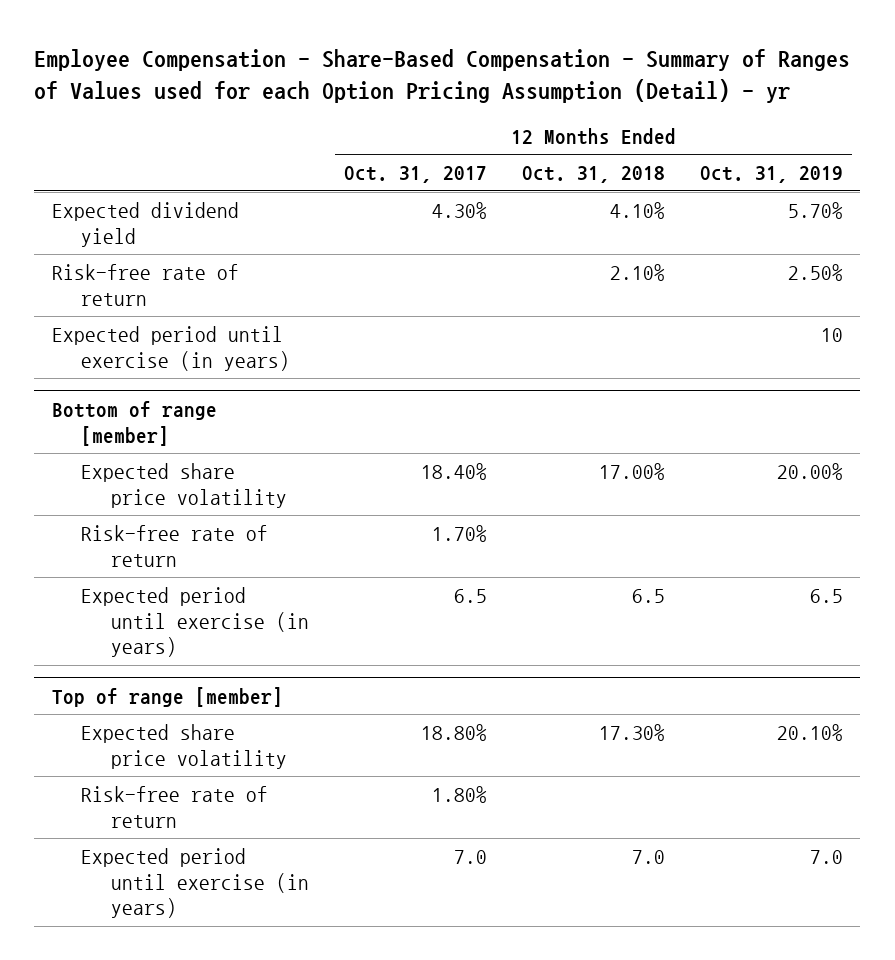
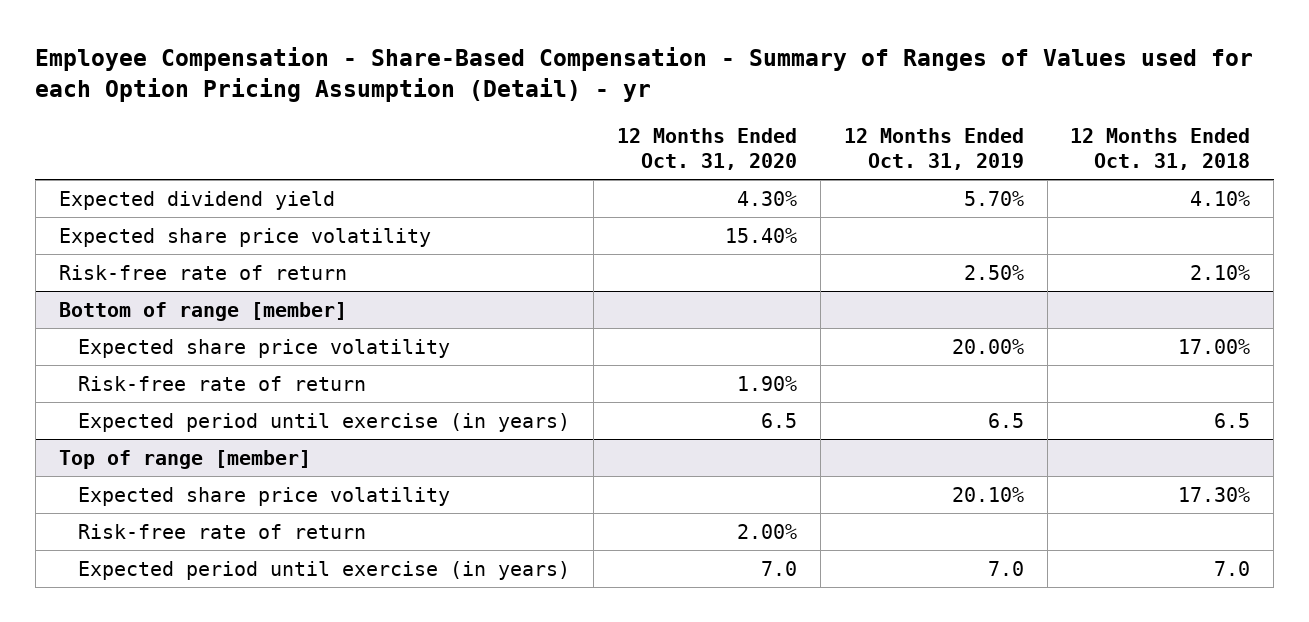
- | 12 Months Ended Oct. 31, 2017 | 12 Months Ended Oct. 31, 2018 | 12 Months Ended Oct. 31, 2019
+ | 12 Months Ended Oct. 31, 2020 | 12 Months Ended Oct. 31, 2019 | 12 Months Ended Oct. 31, 2018
+ Expected share price volatility | 15.40% | |
- Expected period until exercise (in years) | | | 10

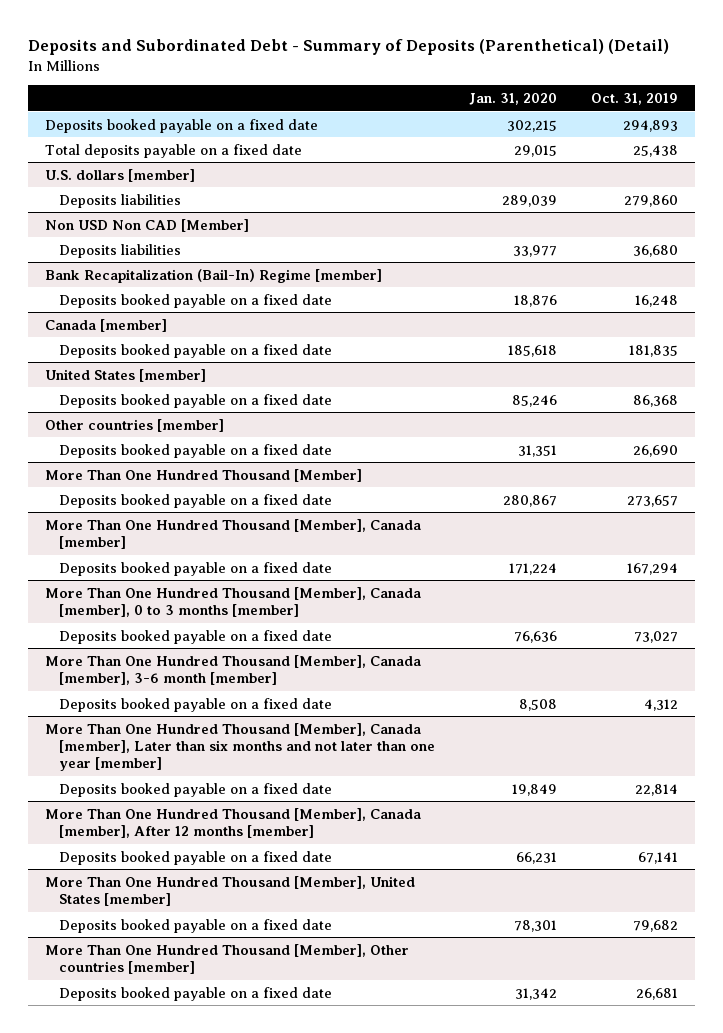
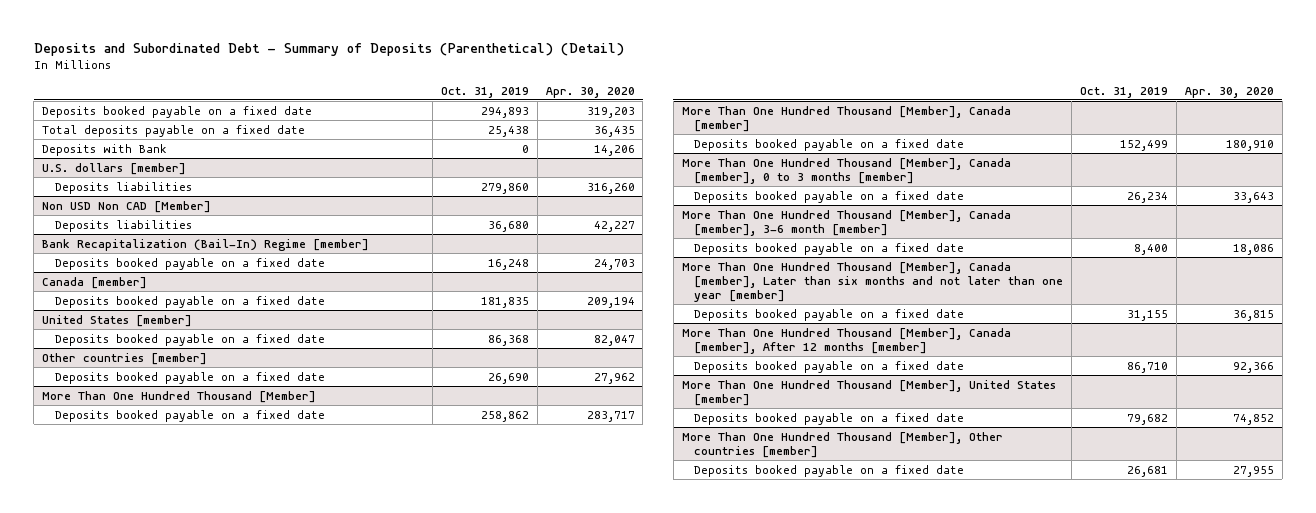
- | Jan. 31, 2020 | Oct. 31, 2019
+ | Oct. 31, 2019 | Apr. 30, 2020
+ Deposits with Bank | 0 | 14,206
@ More Than One Hundred Thousand [Member]
- Deposits booked payable on a fixed date | 280,867 | 273,657
+ Deposits booked payable on a fixed date | 258,862 | 283,717
@ More Than One Hundred Thousand [Member], Canada [member]
- Deposits booked payable on a fixed date | 171,224 | 167,294
+ Deposits booked payable on a fixed date | 152,499 | 180,910
@ More Than One Hundred Thousand [Member], Canada [member], 0 to 3 months [member]
- Deposits booked payable on a fixed date | 76,636 | 73,027
+ Deposits booked payable on a fixed date | 26,234 | 33,643
@ More Than One Hundred Thousand [Member], Canada [member], 3-6 month [member]
- Deposits booked payable on a fixed date | 8,508 | 4,312
+ Deposits booked payable on a fixed date | 8,400 | 18,086
@ More Than One Hundred Thousand [Member], Canada [member], Later than six months and not later than one year [member]
- Deposits booked payable on a fixed date | 19,849 | 22,814
+ Deposits booked payable on a fixed date | 31,155 | 36,815
@ More Than One Hundred Thousand [Member], Canada [member], After 12 months [member]
- Deposits booked payable on a fixed date | 66,231 | 67,141
+ Deposits booked payable on a fixed date | 86,710 | 92,366

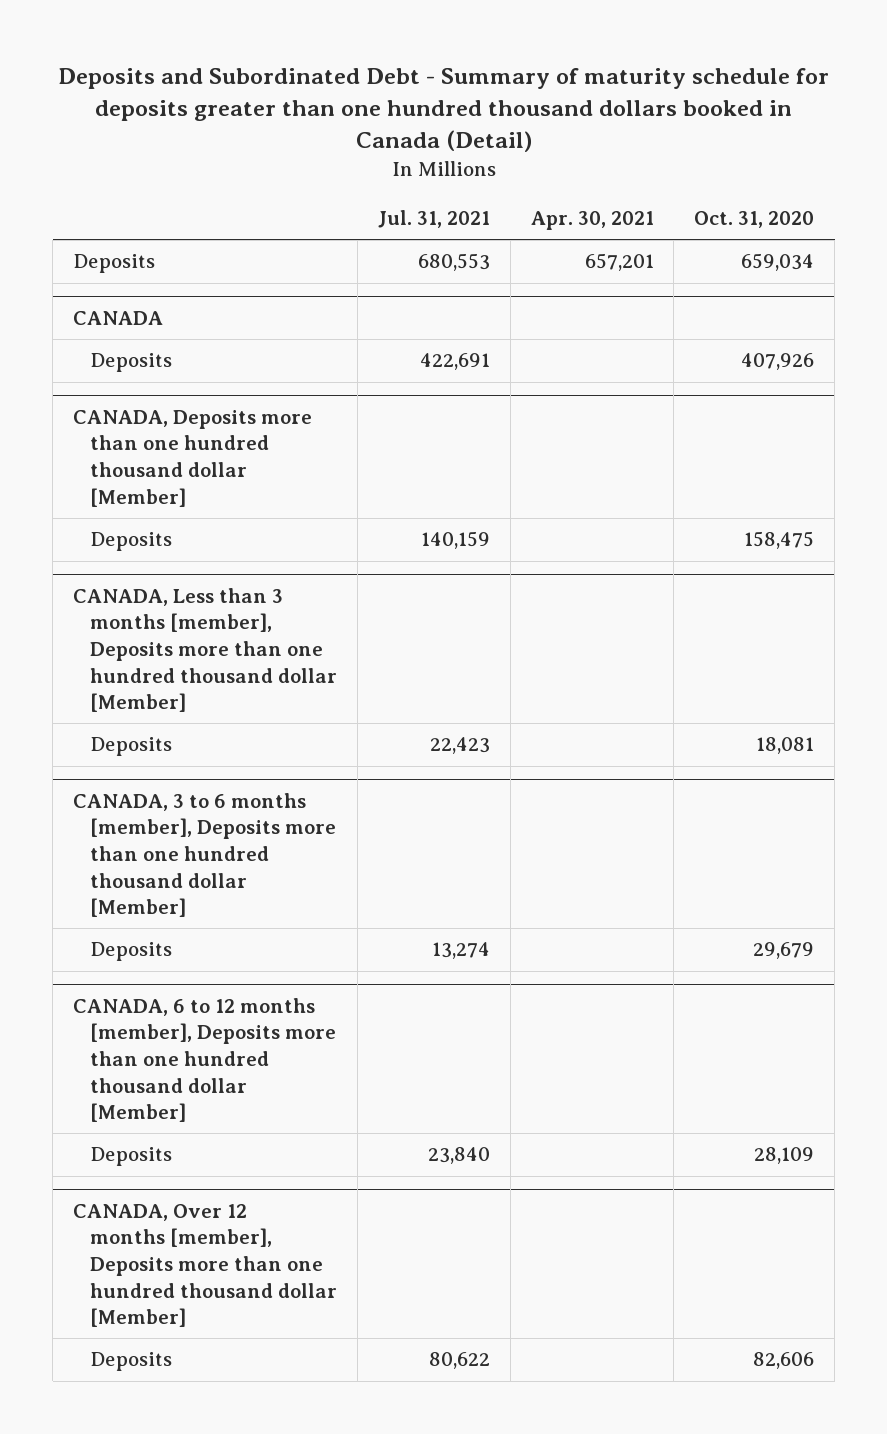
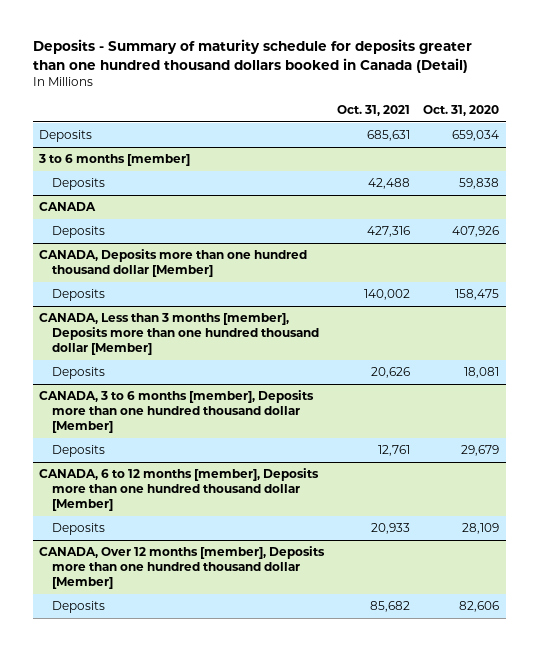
- Deposits and Subordinated Debt - Summary of maturity schedule for deposits greater than one hundred thousand dollars booked in Canada (Detail)
+ Deposits - Summary of maturity schedule for deposits greater than one hundred thousand dollars booked in Canada (Detail)
- | Jul. 31, 2021 | Apr. 30, 2021 | Oct. 31, 2020
+ | Oct. 31, 2021 | Oct. 31, 2020
+ 3 to 6 months [member]
+ Deposits | 42,488 | 59,838

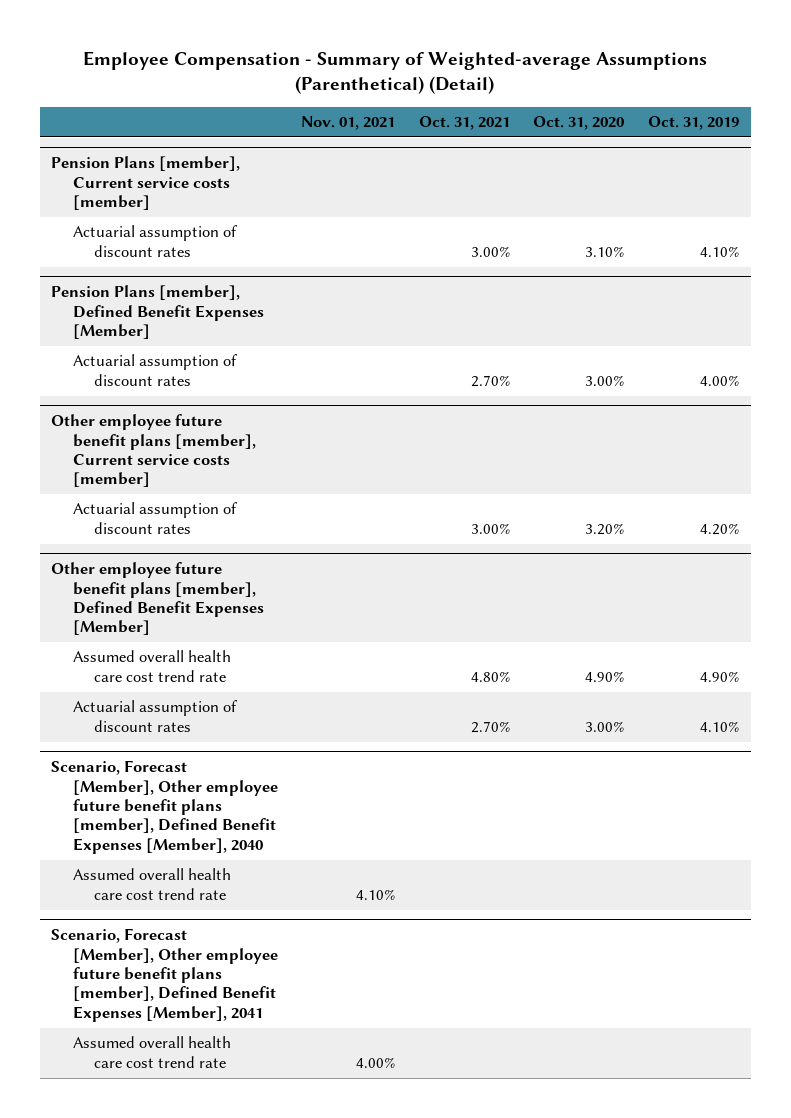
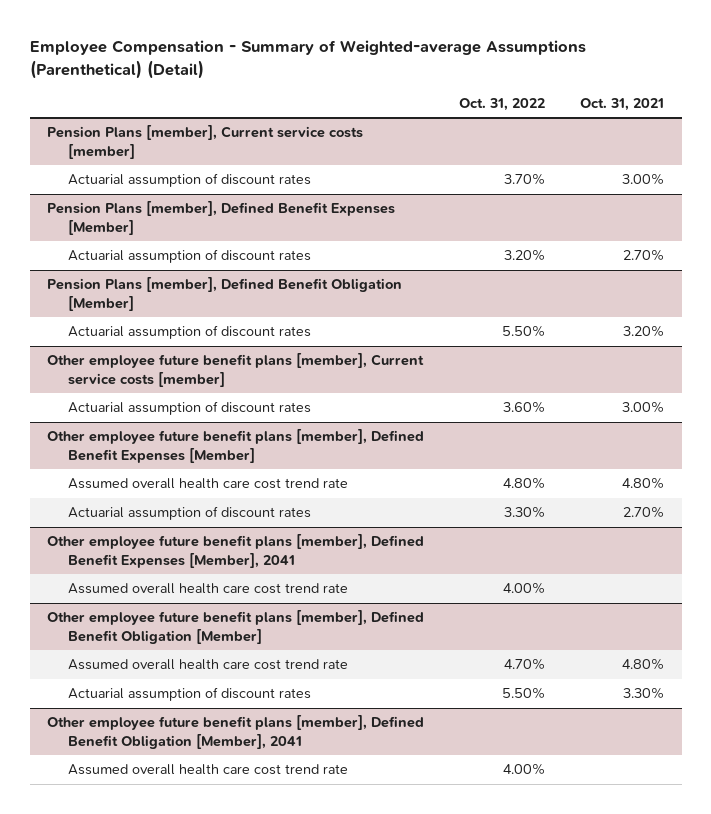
- | Nov. 01, 2021 | Oct. 31, 2021 | Oct. 31, 2020 | Oct. 31, 2019
+ | Oct. 31, 2022 | Oct. 31, 2021
+ Pension Plans [member], Defined Benefit Obligation [Member]
+ Actuarial assumption of discount rates | 5.50% | 3.20%
- Scenario, Forecast [Member], Other employee future benefit plans [member], Defined Benefit Expenses [Member], 2040
+ Other employee future benefit plans [member], Defined Benefit Expenses [Member], 2041
- Scenario, Forecast [Member], Other employee future benefit plans [member], Defined Benefit Expenses [Member], 2041
+ Other employee future benefit plans [member], Defined Benefit Obligation [Member]
+ Assumed overall health care cost trend rate | 4.70% | 4.80%
+ Actuarial assumption of discount rates | 5.50% | 3.30%
+ Other employee future benefit plans [member], Defined Benefit Obligation [Member], 2041

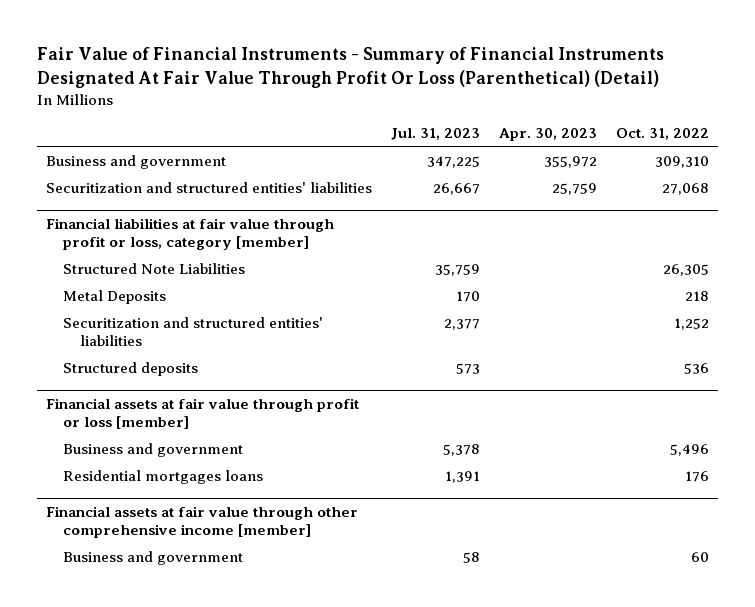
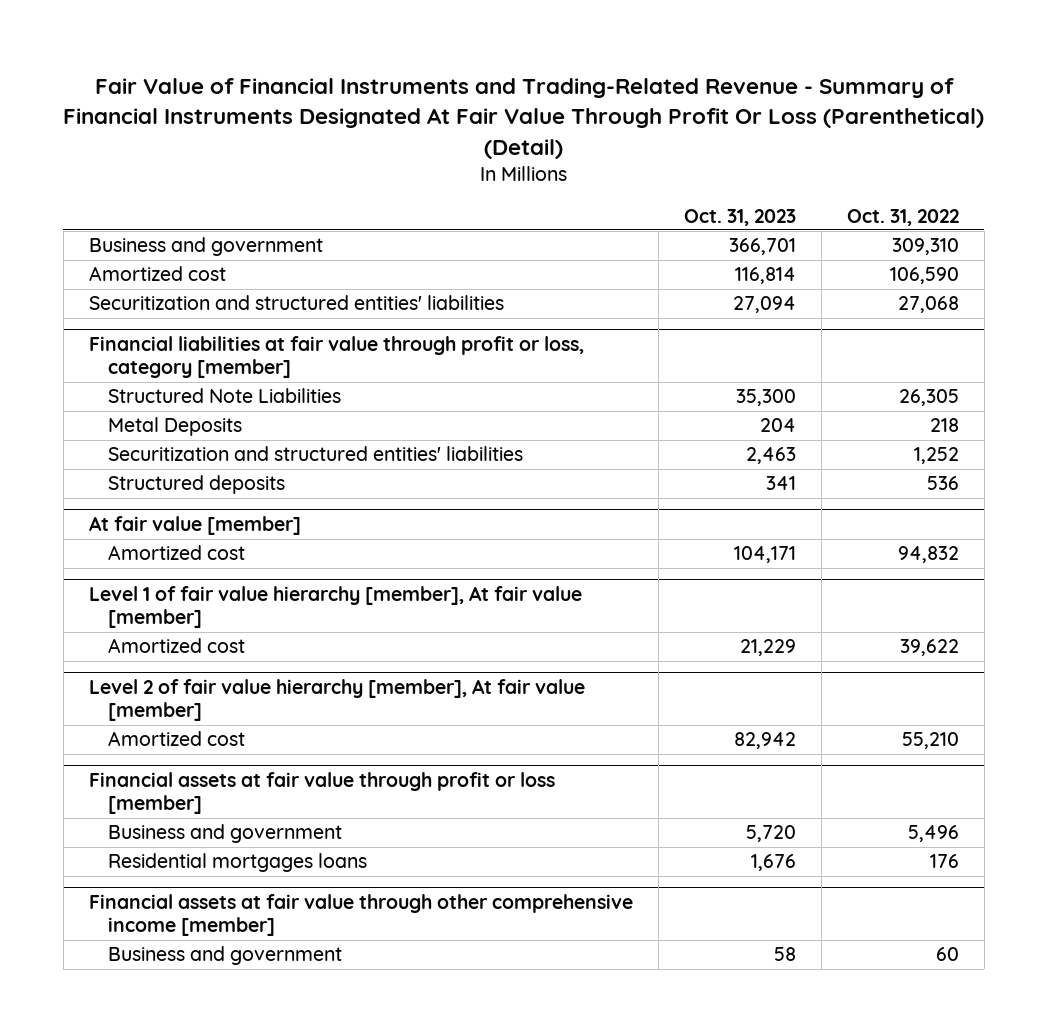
- Fair Value of Financial Instruments - Summary of Financial Instruments Designated At Fair Value Through Profit Or Loss (Parenthetical) (Detail)
+ Fair Value of Financial Instruments and Trading-Related Revenue - Summary of Financial Instruments Designated At Fair Value Through Profit Or Loss (Parenthetical) (Detail)
- | Jul. 31, 2023 | Apr. 30, 2023 | Oct. 31, 2022
+ | Oct. 31, 2023 | Oct. 31, 2022
+ Amortized cost | 116,814 | 106,590
+ At fair value [member]
+ Amortized cost | 104,171 | 94,832
+ Level 1 of fair value hierarchy [member], At fair value [member]
+ Amortized cost | 21,229 | 39,622
+ Level 2 of fair value hierarchy [member], At fair value [member]
+ Amortized cost | 82,942 | 55,210

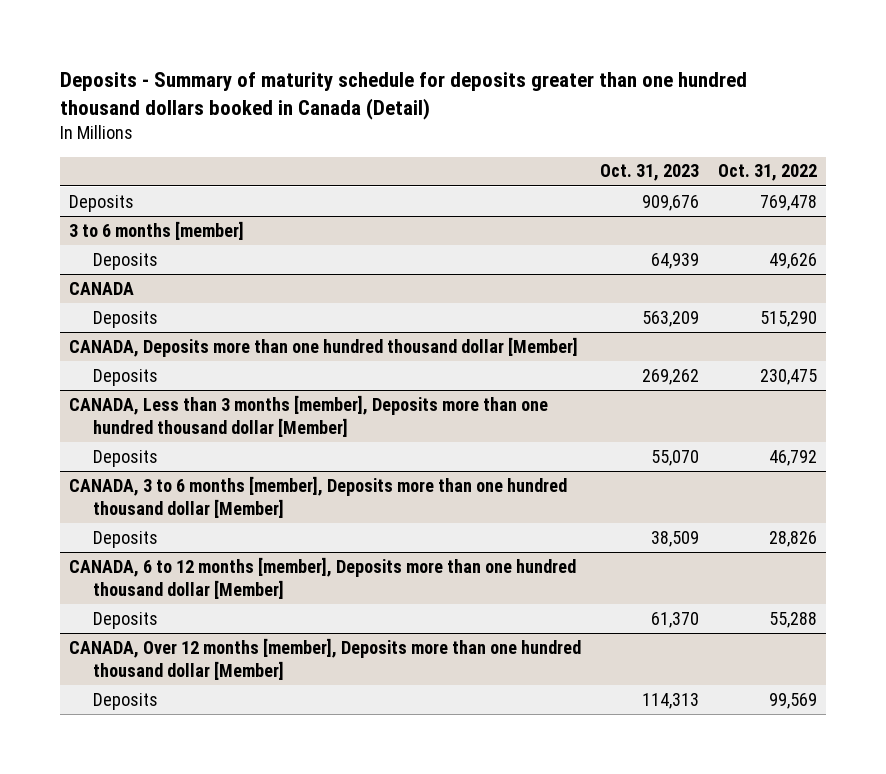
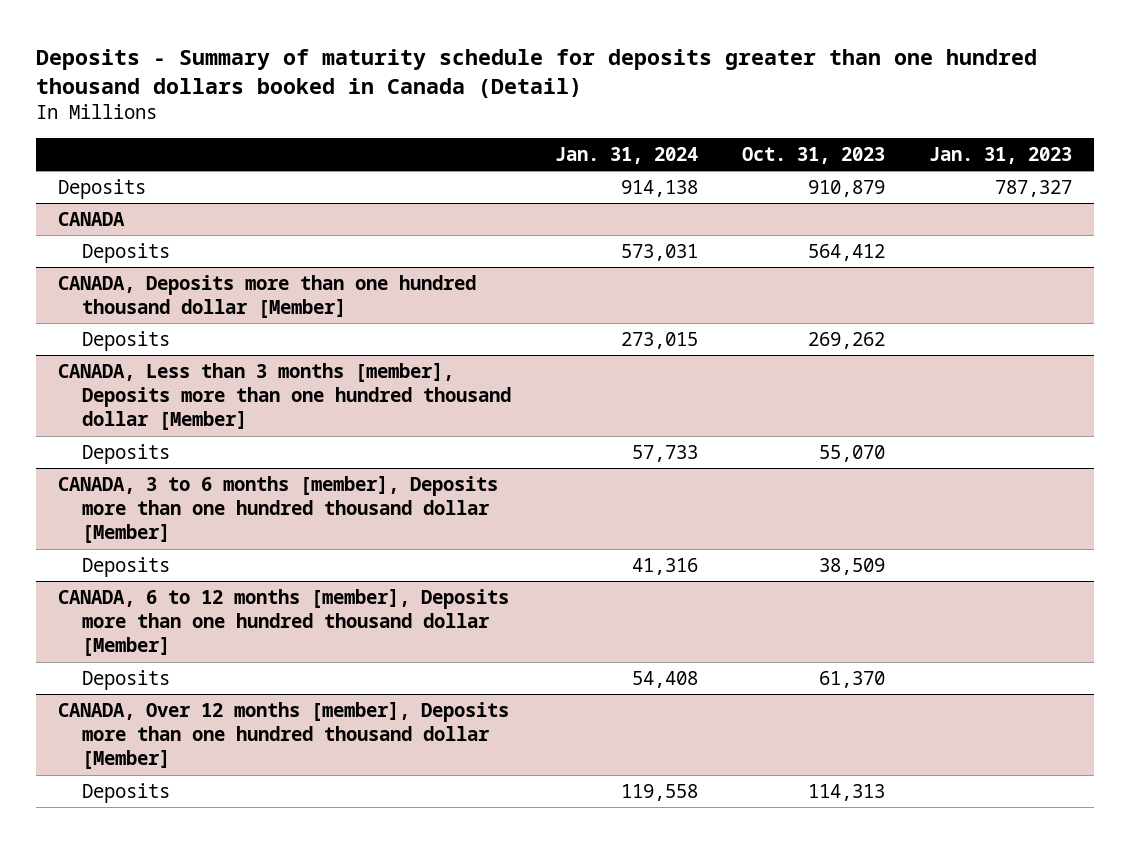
- | Oct. 31, 2023 | Oct. 31, 2022
+ | Jan. 31, 2024 | Oct. 31, 2023 | Jan. 31, 2023
- Deposits | 909,676 | 769,478
- 3 to 6 months [member]
- Deposits | 64,939 | 49,626
+ Deposits | 914,138 | 910,879 | 787,327
@ CANADA
- Deposits | 563,209 | 515,290
+ Deposits | 573,031 | 564,412 |

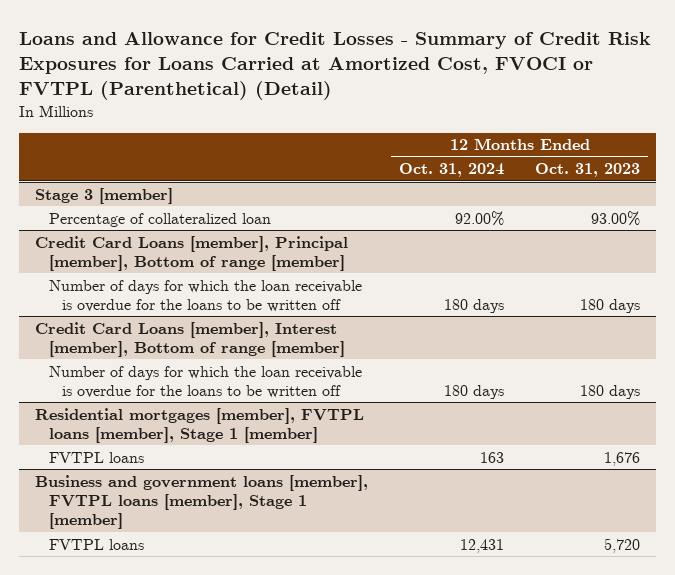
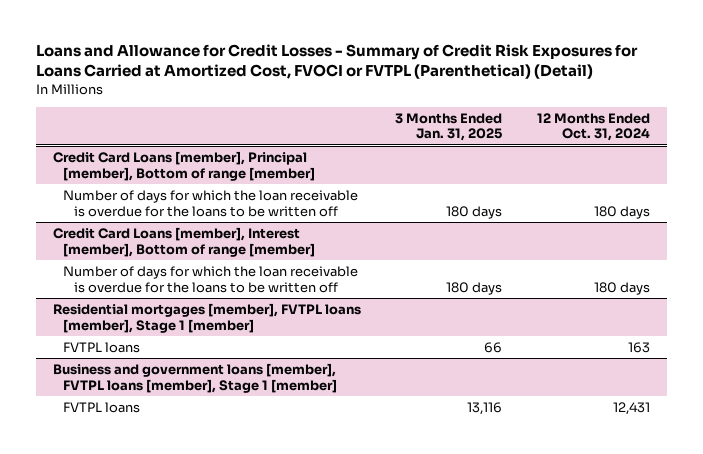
- | 12 Months Ended Oct. 31, 2024 | 12 Months Ended Oct. 31, 2023
+ | 3 Months Ended Jan. 31, 2025 | 12 Months Ended Oct. 31, 2024
- Stage 3 [member]
- Percentage of collateralized loan | 92.00% | 93.00%

